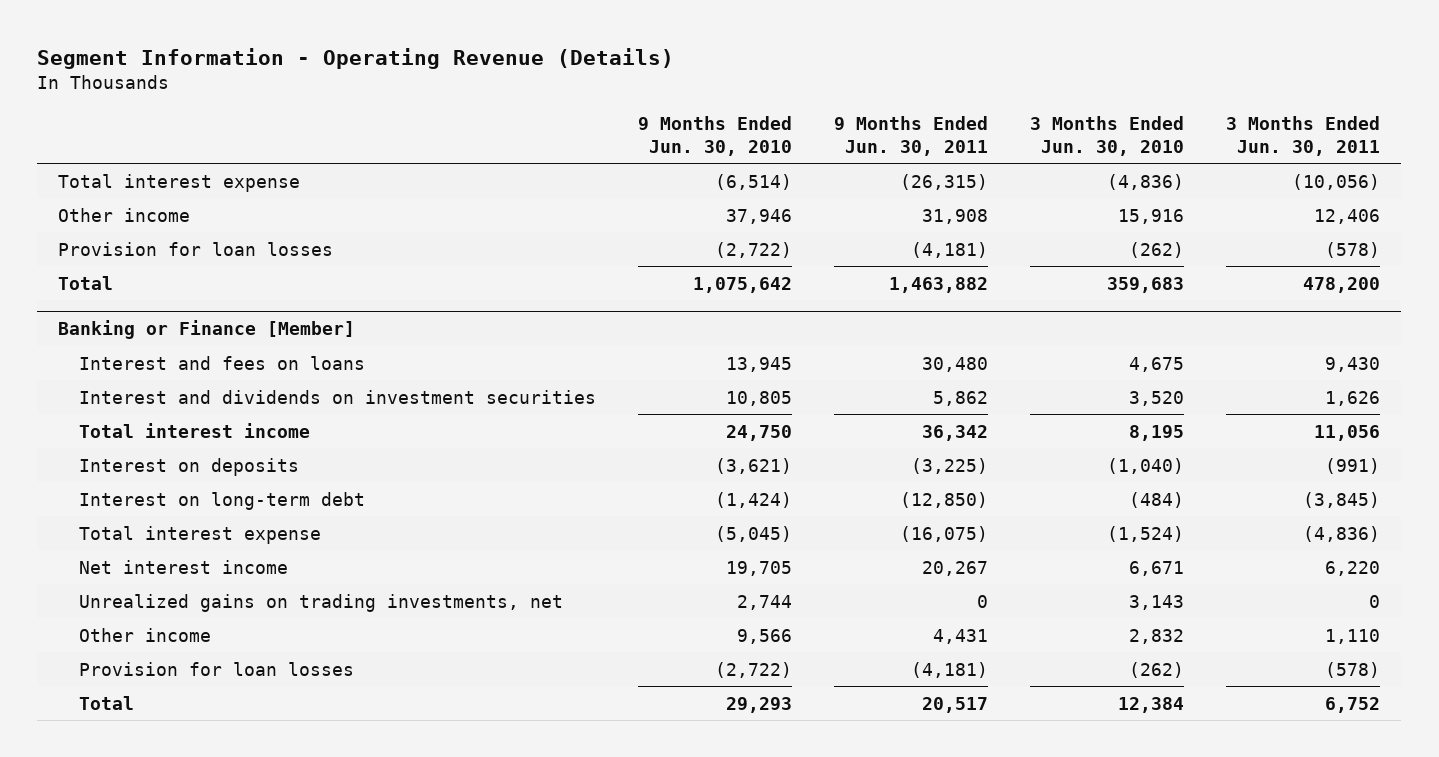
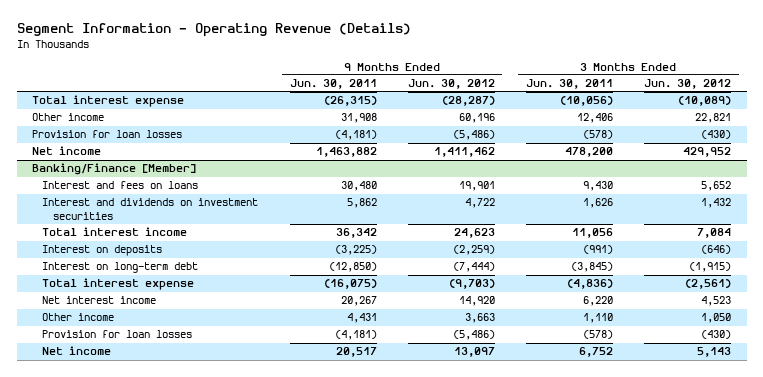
- | 9 Months Ended Jun. 30, 2010 | 9 Months Ended Jun. 30, 2011 | 3 Months Ended Jun. 30, 2010 | 3 Months Ended Jun. 30, 2011
+ | 9 Months Ended Jun. 30, 2011 | 9 Months Ended Jun. 30, 2012 | 3 Months Ended Jun. 30, 2011 | 3 Months Ended Jun. 30, 2012
- Total | 1,075,642 | 1,463,882 | 359,683 | 478,200
- Banking or Finance [Member]
+ Net income | 1,463,882 | 1,411,462 | 478,200 | 429,952
+ Banking/Finance [Member]
- Unrealized gains on trading investments, net | 2,744 | 0 | 3,143 | 0
- Total | 29,293 | 20,517 | 12,384 | 6,752
+ Net income | 20,517 | 13,097 | 6,752 | 5,143

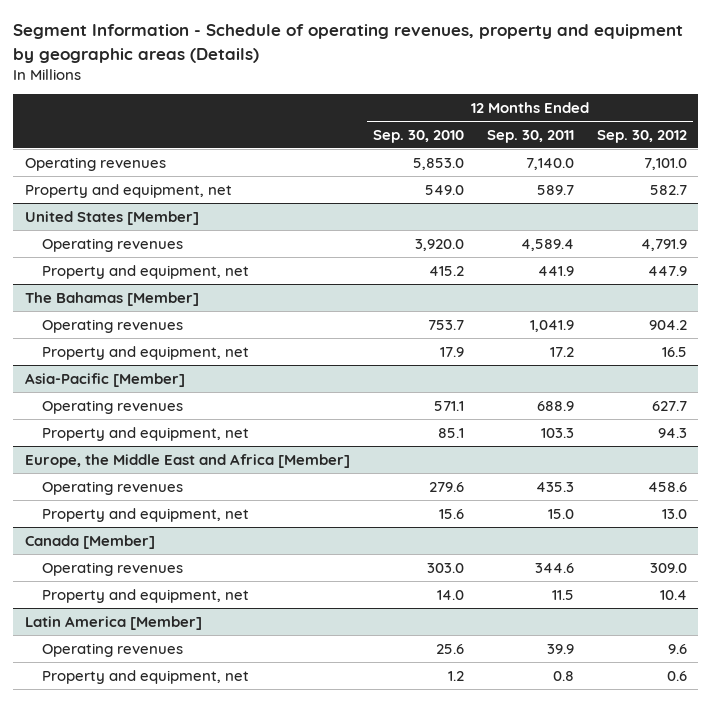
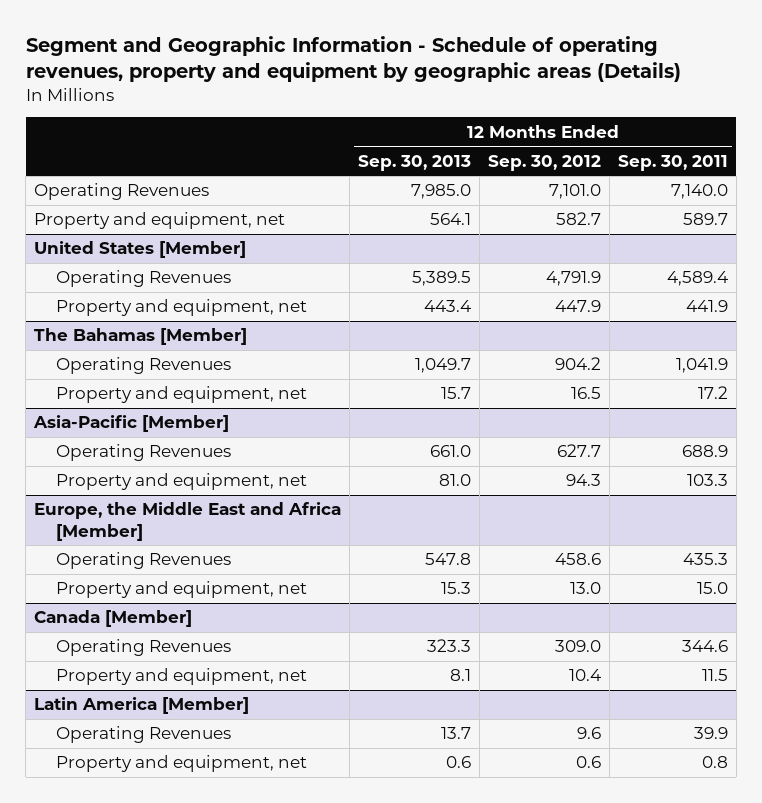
- Segment Information - Schedule of operating revenues, property and equipment by geographic areas (Details)
+ Segment and Geographic Information - Schedule of operating revenues, property and equipment by geographic areas (Details)
- | 12 Months Ended Sep. 30, 2010 | 12 Months Ended Sep. 30, 2011 | 12 Months Ended Sep. 30, 2012
+ | 12 Months Ended Sep. 30, 2013 | 12 Months Ended Sep. 30, 2012 | 12 Months Ended Sep. 30, 2011
- Operating revenues | 5,853.0 | 7,140.0 | 7,101.0
+ Operating Revenues | 7,985.0 | 7,101.0 | 7,140.0
@ United States [Member]
- Operating revenues | 3,920.0 | 4,589.4 | 4,791.9
+ Operating Revenues | 5,389.5 | 4,791.9 | 4,589.4
@ The Bahamas [Member]
- Operating revenues | 753.7 | 1,041.9 | 904.2
+ Operating Revenues | 1,049.7 | 904.2 | 1,041.9
@ Asia-Pacific [Member]
- Operating revenues | 571.1 | 688.9 | 627.7
+ Operating Revenues | 661.0 | 627.7 | 688.9
@ Europe, the Middle East and Africa [Member]
- Operating revenues | 279.6 | 435.3 | 458.6
+ Operating Revenues | 547.8 | 458.6 | 435.3
@ Canada [Member]
- Operating revenues | 303.0 | 344.6 | 309.0
+ Operating Revenues | 323.3 | 309.0 | 344.6
@ Latin America [Member]
- Operating revenues | 25.6 | 39.9 | 9.6
+ Operating Revenues | 13.7 | 9.6 | 39.9

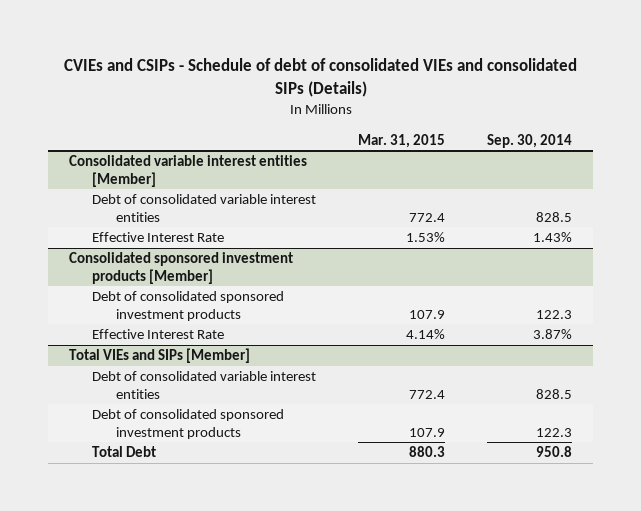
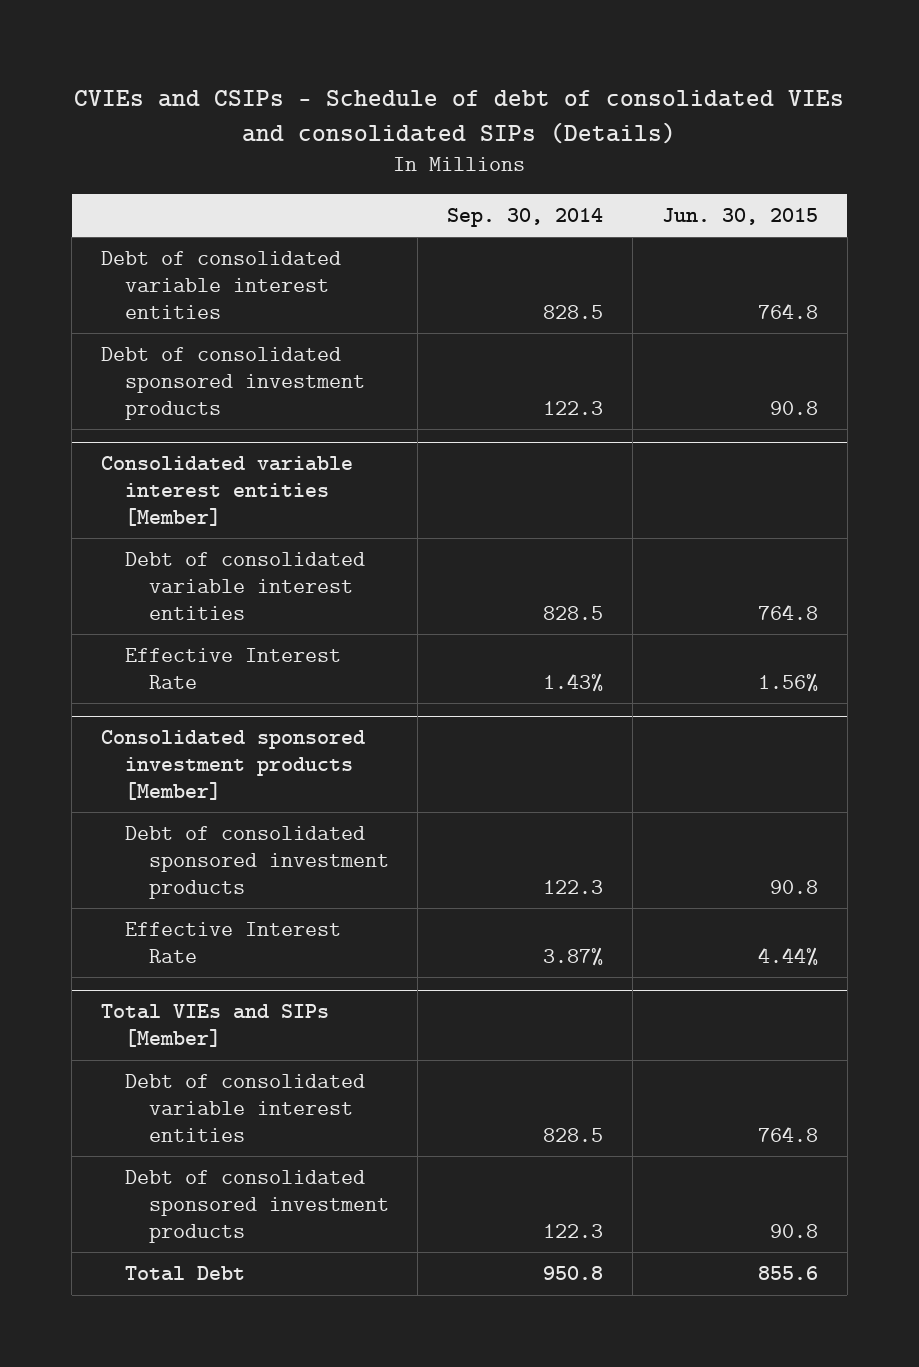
- | Mar. 31, 2015 | Sep. 30, 2014
+ | Sep. 30, 2014 | Jun. 30, 2015
+ Debt of consolidated variable interest entities | 828.5 | 764.8
+ Debt of consolidated sponsored investment products | 122.3 | 90.8

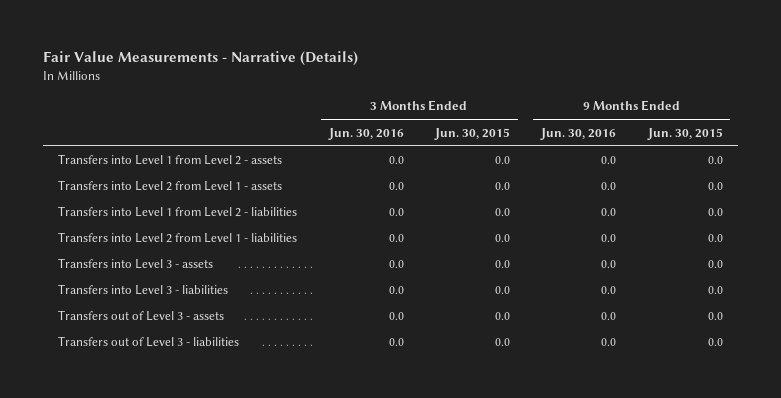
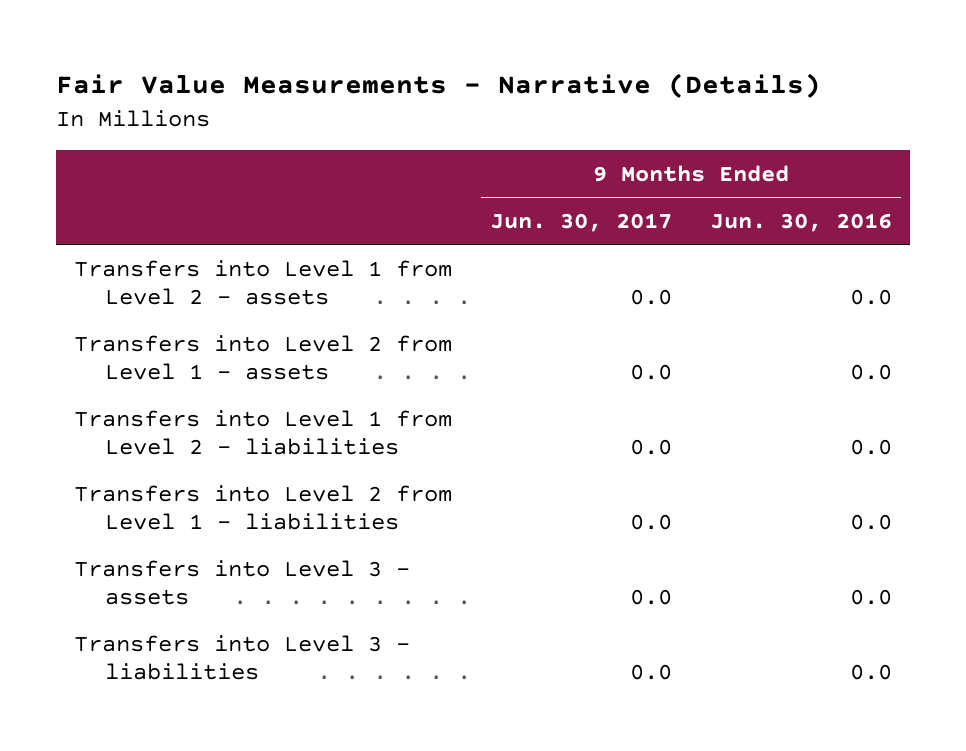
- | 3 Months Ended Jun. 30, 2016 | 3 Months Ended Jun. 30, 2015 | 9 Months Ended Jun. 30, 2016 | 9 Months Ended Jun. 30, 2015
+ | 9 Months Ended Jun. 30, 2017 | 9 Months Ended Jun. 30, 2016
- Transfers out of Level 3 - assets | 0.0 | 0.0 | 0.0 | 0.0
- Transfers out of Level 3 - liabilities | 0.0 | 0.0 | 0.0 | 0.0

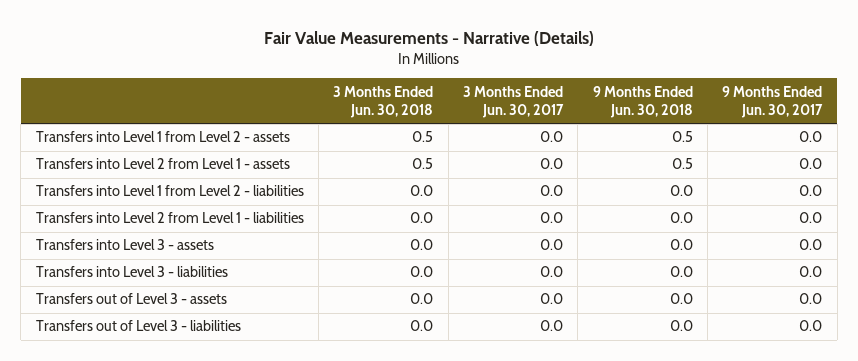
- | 9 Months Ended Jun. 30, 2017 | 9 Months Ended Jun. 30, 2016
+ | 3 Months Ended Jun. 30, 2018 | 3 Months Ended Jun. 30, 2017 | 9 Months Ended Jun. 30, 2018 | 9 Months Ended Jun. 30, 2017
+ Transfers out of Level 3 - assets | 0.0 | 0.0 | 0.0 | 0.0
+ Transfers out of Level 3 - liabilities | 0.0 | 0.0 | 0.0 | 0.0

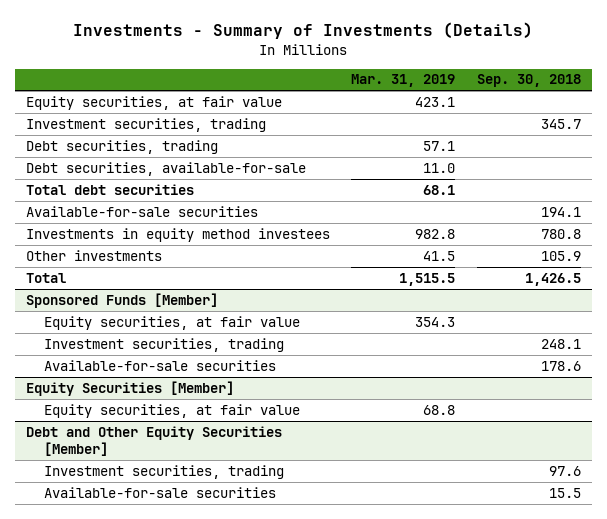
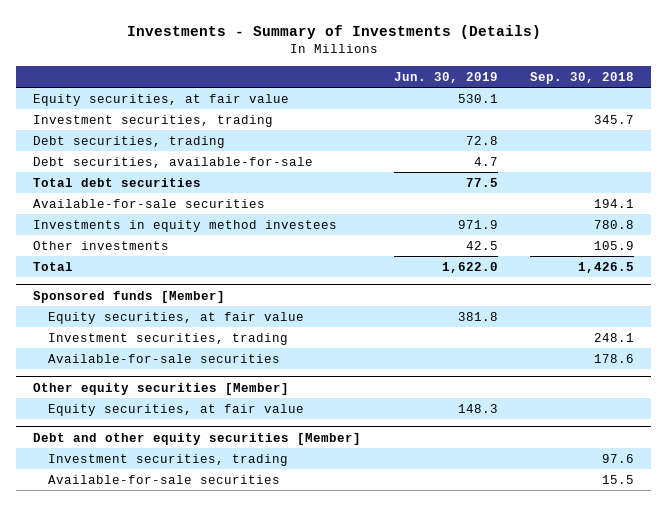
- | Mar. 31, 2019 | Sep. 30, 2018
+ | Jun. 30, 2019 | Sep. 30, 2018
- Sponsored Funds [Member]
+ Sponsored funds [Member]
- Equity Securities [Member]
+ Other equity securities [Member]
- Debt and Other Equity Securities [Member]
+ Debt and other equity securities [Member]

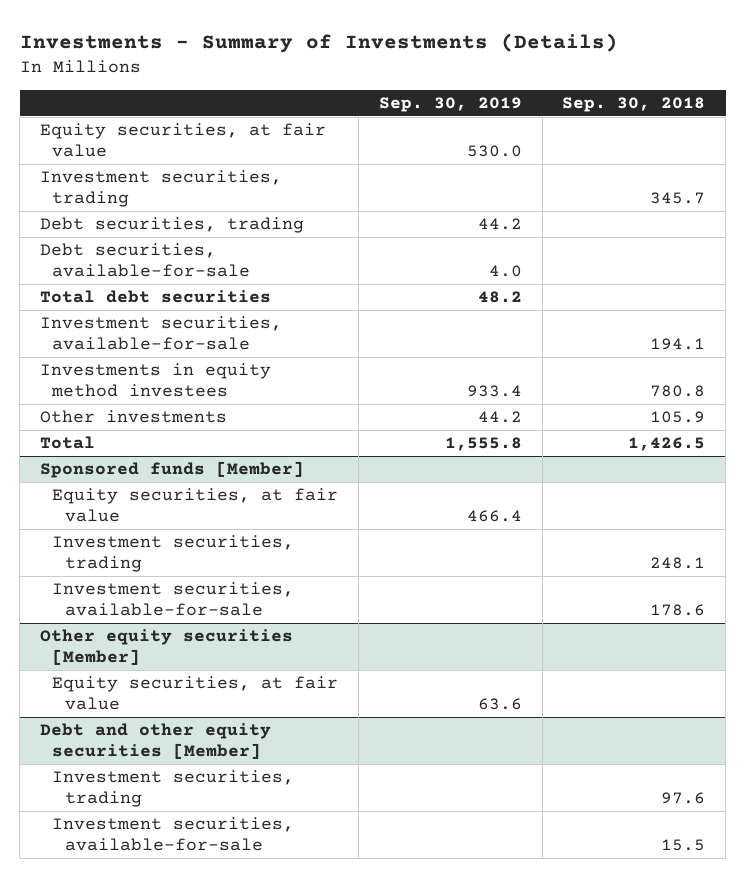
- | Jun. 30, 2019 | Sep. 30, 2018
+ | Sep. 30, 2019 | Sep. 30, 2018
- Available-for-sale securities | | 194.1
+ Investment securities, available-for-sale | | 194.1
@ Sponsored funds [Member]
- Available-for-sale securities | | 178.6
+ Investment securities, available-for-sale | | 178.6
@ Debt and other equity securities [Member]
- Available-for-sale securities | | 15.5
+ Investment securities, available-for-sale | | 15.5

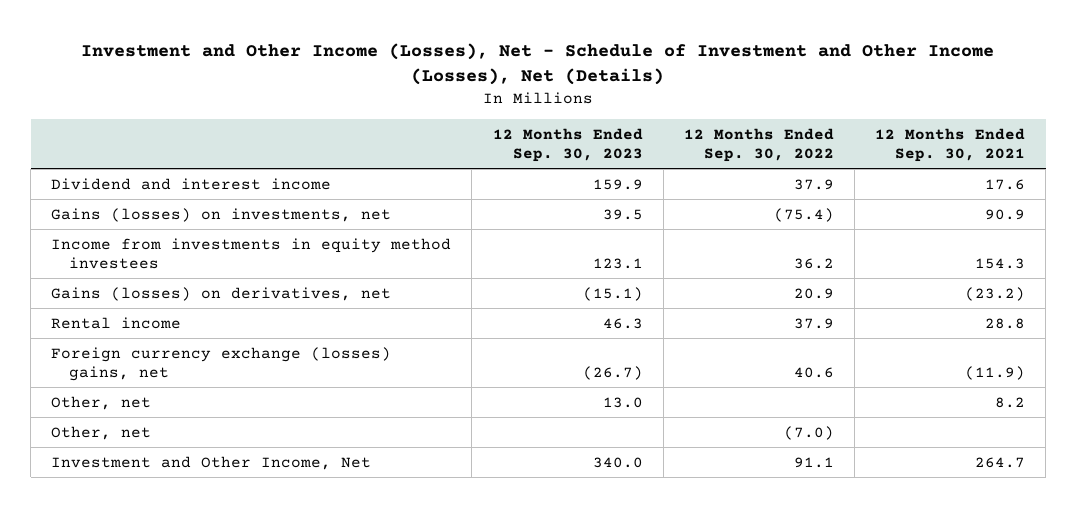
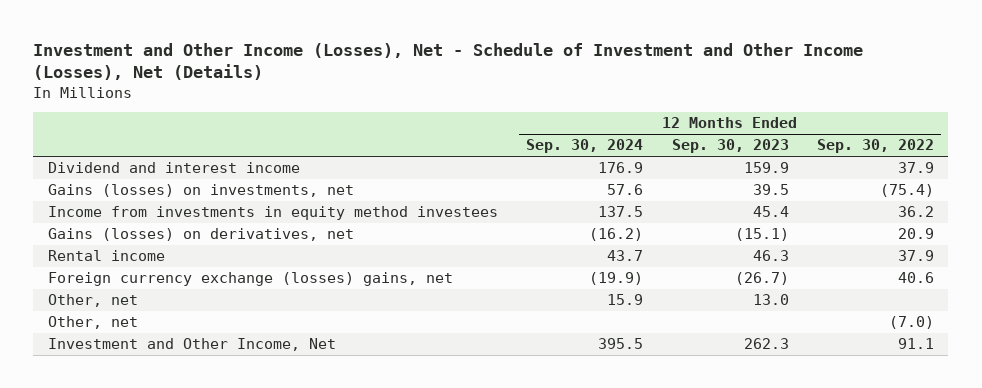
- | 12 Months Ended Sep. 30, 2023 | 12 Months Ended Sep. 30, 2022 | 12 Months Ended Sep. 30, 2021
+ | 12 Months Ended Sep. 30, 2024 | 12 Months Ended Sep. 30, 2023 | 12 Months Ended Sep. 30, 2022
- Income from investments in equity method investees | 123.1 | 36.2 | 154.3
+ Income from investments in equity method investees | 137.5 | 45.4 | 36.2
- Investment and Other Income, Net | 340.0 | 91.1 | 264.7
+ Investment and Other Income, Net | 395.5 | 262.3 | 91.1

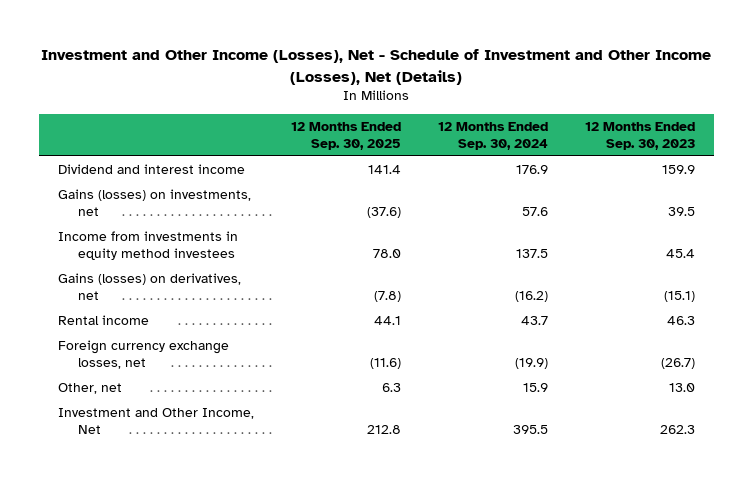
- | 12 Months Ended Sep. 30, 2024 | 12 Months Ended Sep. 30, 2023 | 12 Months Ended Sep. 30, 2022
+ | 12 Months Ended Sep. 30, 2025 | 12 Months Ended Sep. 30, 2024 | 12 Months Ended Sep. 30, 2023
- Foreign currency exchange (losses) gains, net | (19.9) | (26.7) | 40.6
+ Foreign currency exchange losses, net | (11.6) | (19.9) | (26.7)
- Other, net | | | (7.0)

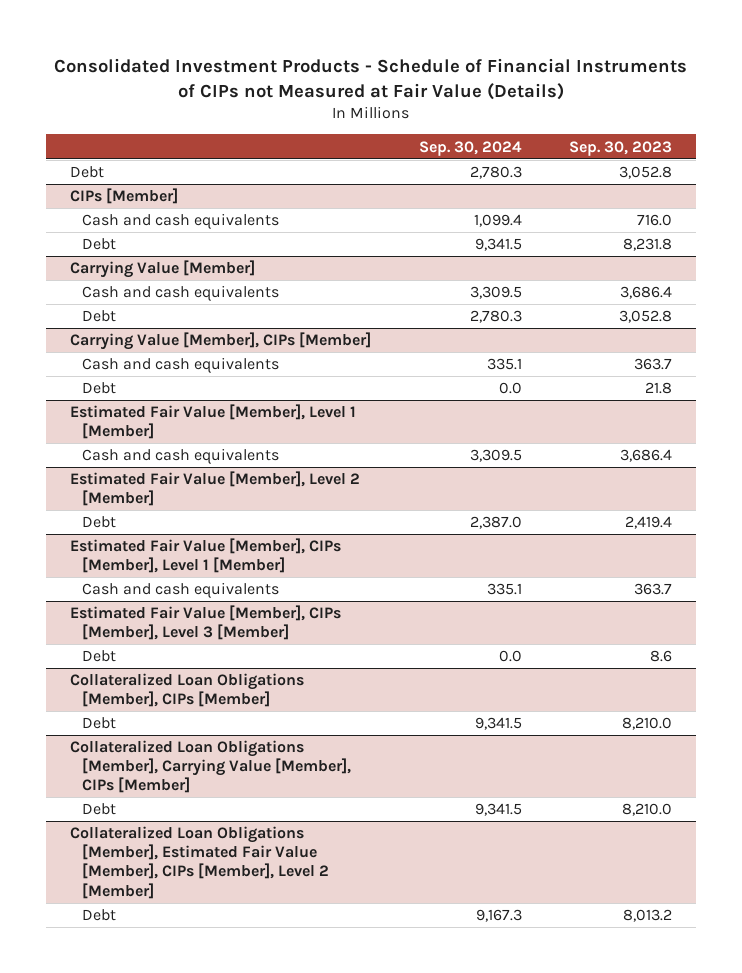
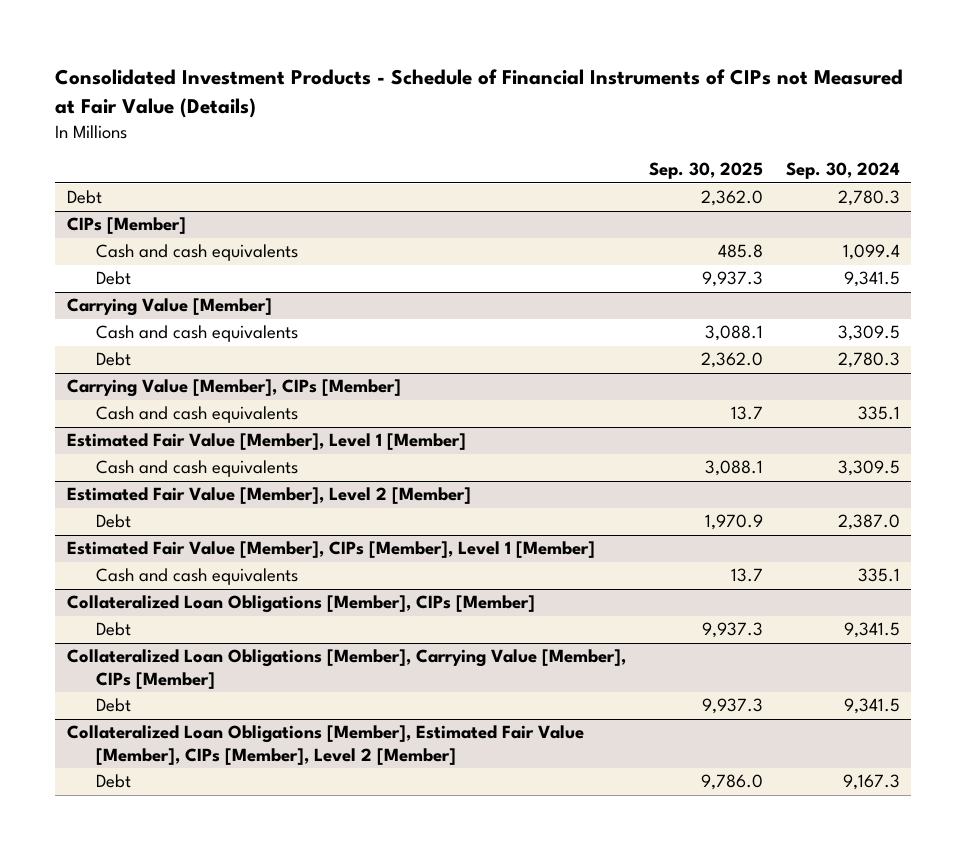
- | Sep. 30, 2024 | Sep. 30, 2023
+ | Sep. 30, 2025 | Sep. 30, 2024
@ Carrying Value [Member], CIPs [Member]
- Debt | 0.0 | 21.8
- Estimated Fair Value [Member], CIPs [Member], Level 3 [Member]
- Debt | 0.0 | 8.6

